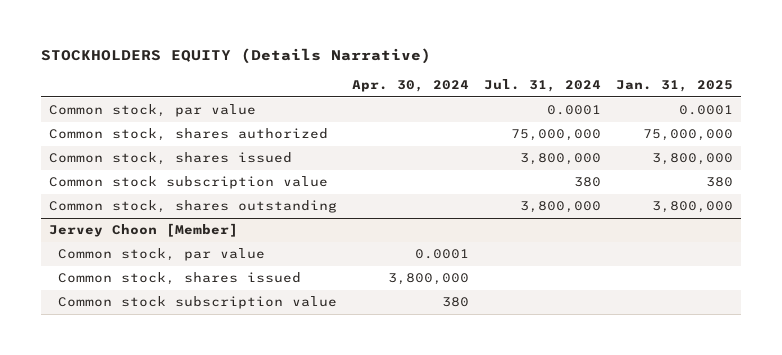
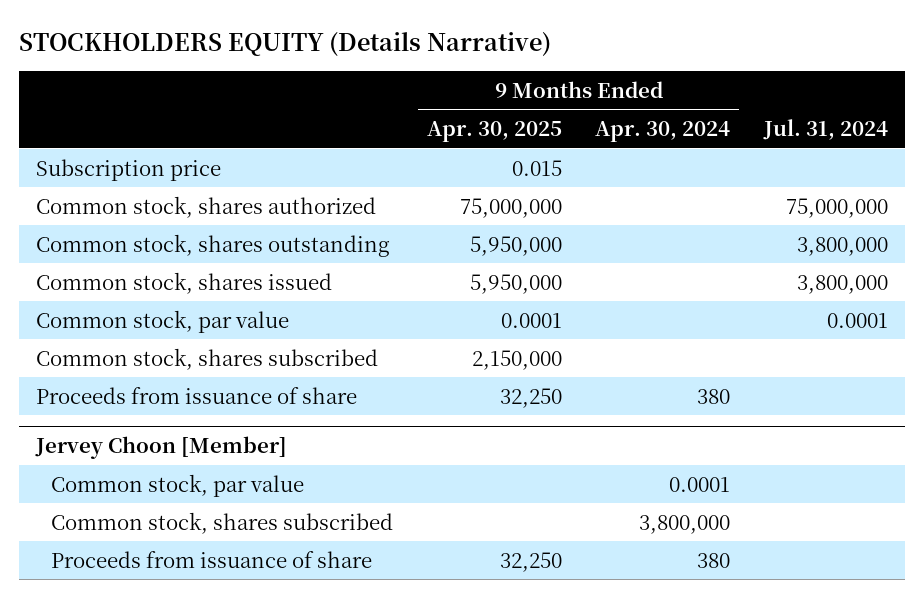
- | Apr. 30, 2024 | Jul. 31, 2024 | Jan. 31, 2025
+ | 9 Months Ended Apr. 30, 2025 | 9 Months Ended Apr. 30, 2024 | Jul. 31, 2024
+ Subscription price | 0.015 | |
- Common stock subscription value | | 380 | 380
moved down: Common stock, shares issued | 5,950,000 | | 3,800,000
moved down: Common stock, par value | 0.0001 | | 0.0001
+ Common stock, shares subscribed | 2,150,000 | |
+ Proceeds from issuance of share | 32,250 | 380 |
@ Jervey Choon [Member]
- Common stock, shares issued | 3,800,000 | |
- Common stock subscription value | 380 | |
+ Common stock, shares subscribed | | 3,800,000 |
+ Proceeds from issuance of share | 32,250 | 380 |

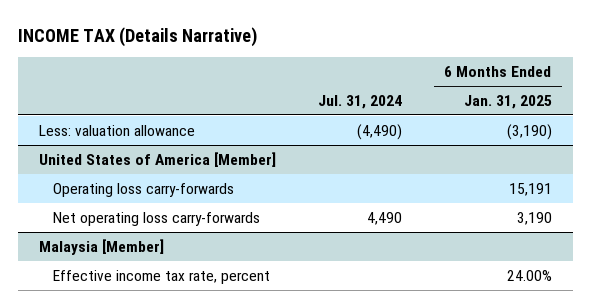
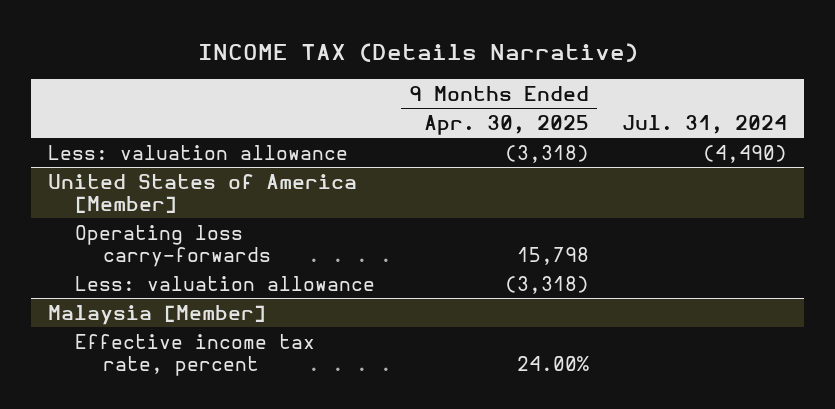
- | Jul. 31, 2024 | 6 Months Ended Jan. 31, 2025
+ | 9 Months Ended Apr. 30, 2025 | Jul. 31, 2024
@ United States of America [Member]
- Net operating loss carry-forwards | 4,490 | 3,190
+ Less: valuation allowance | (3,318) |

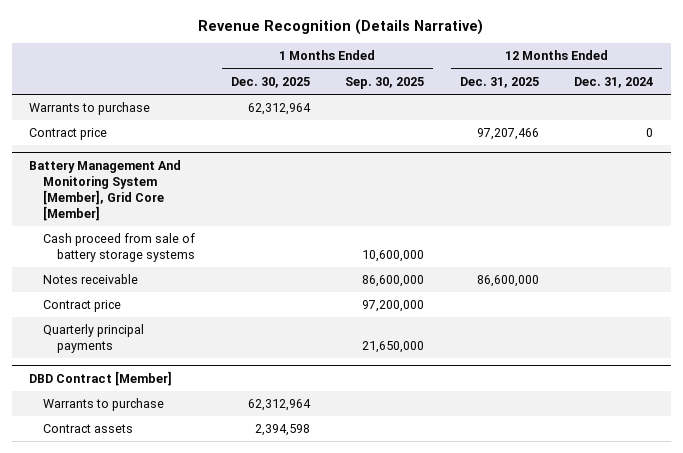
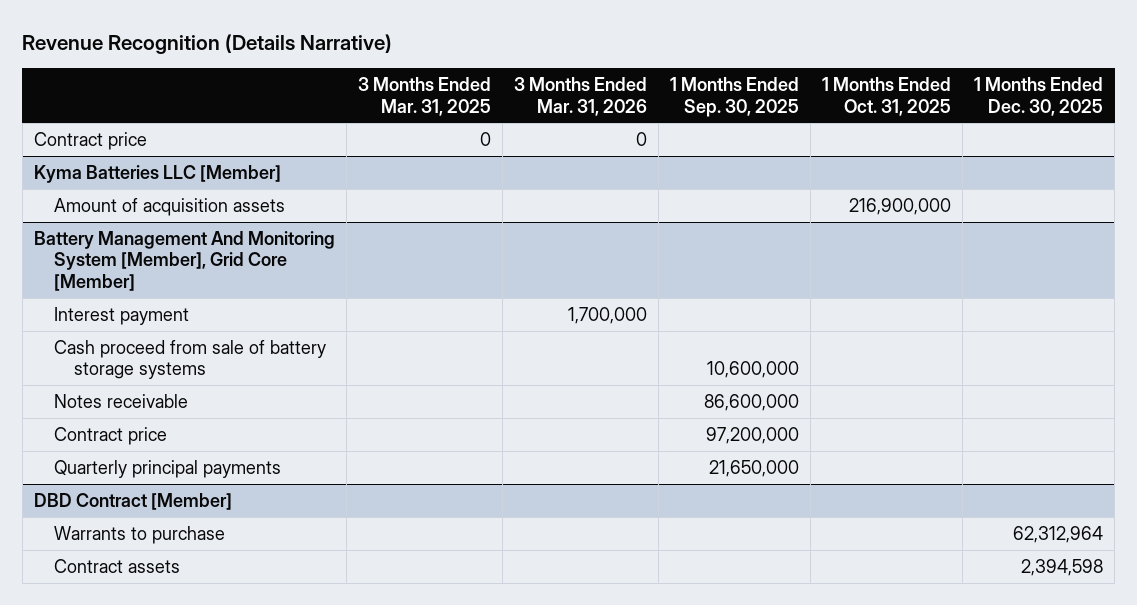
- | 1 Months Ended Dec. 30, 2025 | 1 Months Ended Sep. 30, 2025 | 12 Months Ended Dec. 31, 2025 | 12 Months Ended Dec. 31, 2024
+ | 3 Months Ended Mar. 31, 2025 | 3 Months Ended Mar. 31, 2026 | 1 Months Ended Sep. 30, 2025 | 1 Months Ended Oct. 31, 2025 | 1 Months Ended Dec. 30, 2025
- Warrants to purchase | 62,312,964 | | |
+ Kyma Batteries LLC [Member]
+ Amount of acquisition assets | | | | 216,900,000 |
@ Battery Management And Monitoring System [Member], Grid Core [Member]
+ Interest payment | | 1,700,000 | | |

